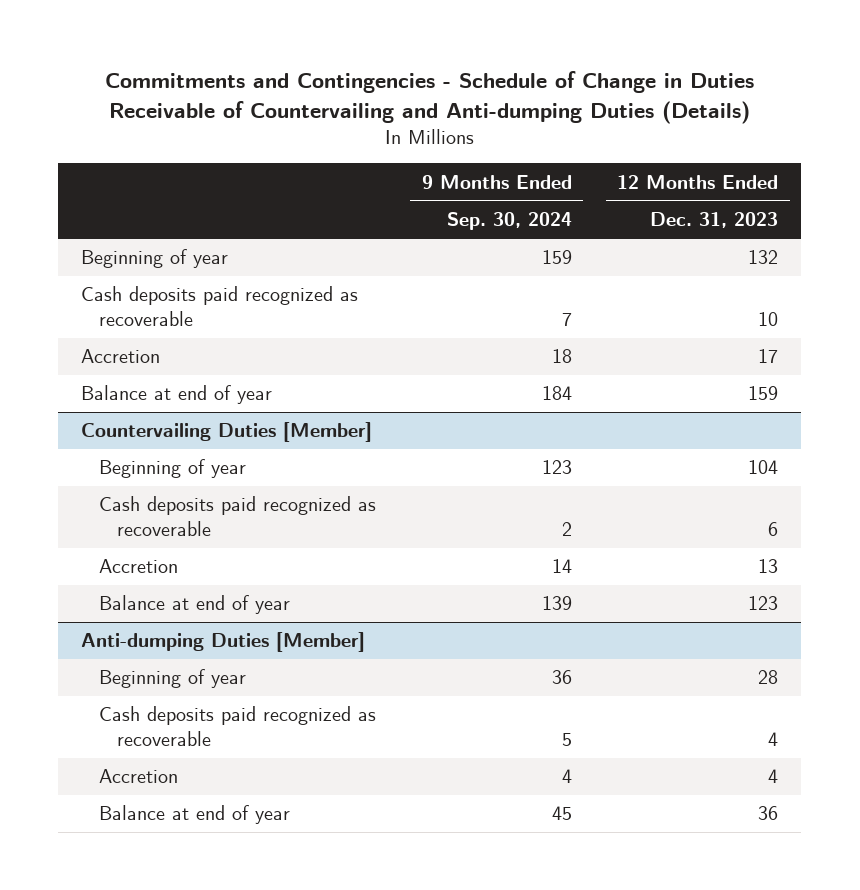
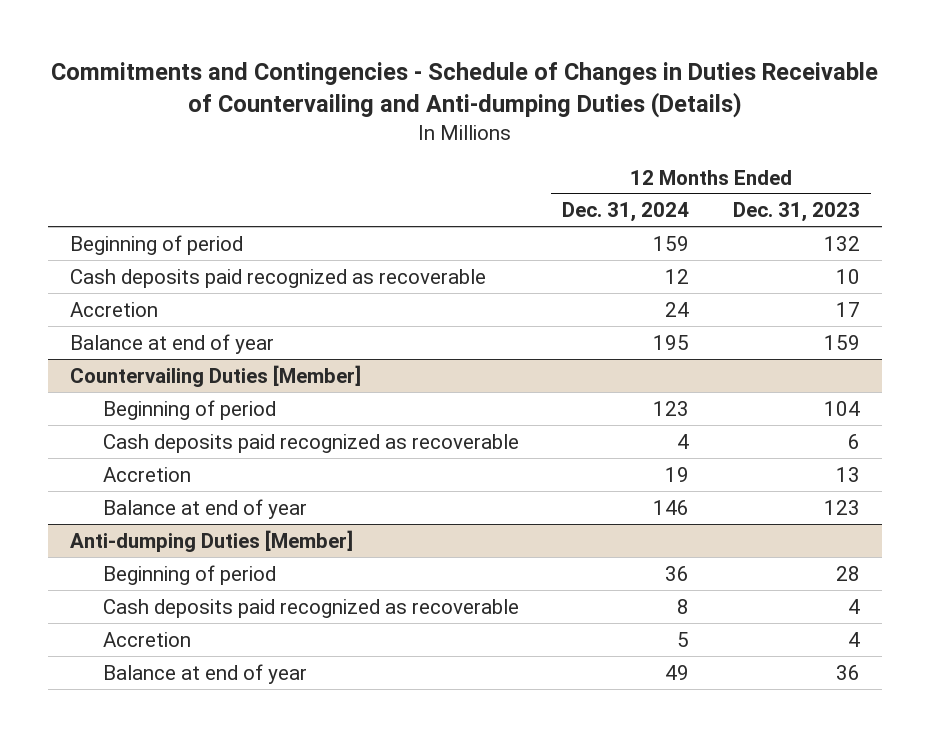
- Commitments and Contingencies - Schedule of Change in Duties Receivable of Countervailing and Anti-dumping Duties (Details)
+ Commitments and Contingencies - Schedule of Changes in Duties Receivable of Countervailing and Anti-dumping Duties (Details)
- | 9 Months Ended Sep. 30, 2024 | 12 Months Ended Dec. 31, 2023
+ | 12 Months Ended Dec. 31, 2024 | 12 Months Ended Dec. 31, 2023
- Beginning of year | 159 | 132
+ Beginning of period | 159 | 132
@ Countervailing Duties [Member]
- Beginning of year | 123 | 104
+ Beginning of period | 123 | 104
@ Anti-dumping Duties [Member]
- Beginning of year | 36 | 28
+ Beginning of period | 36 | 28

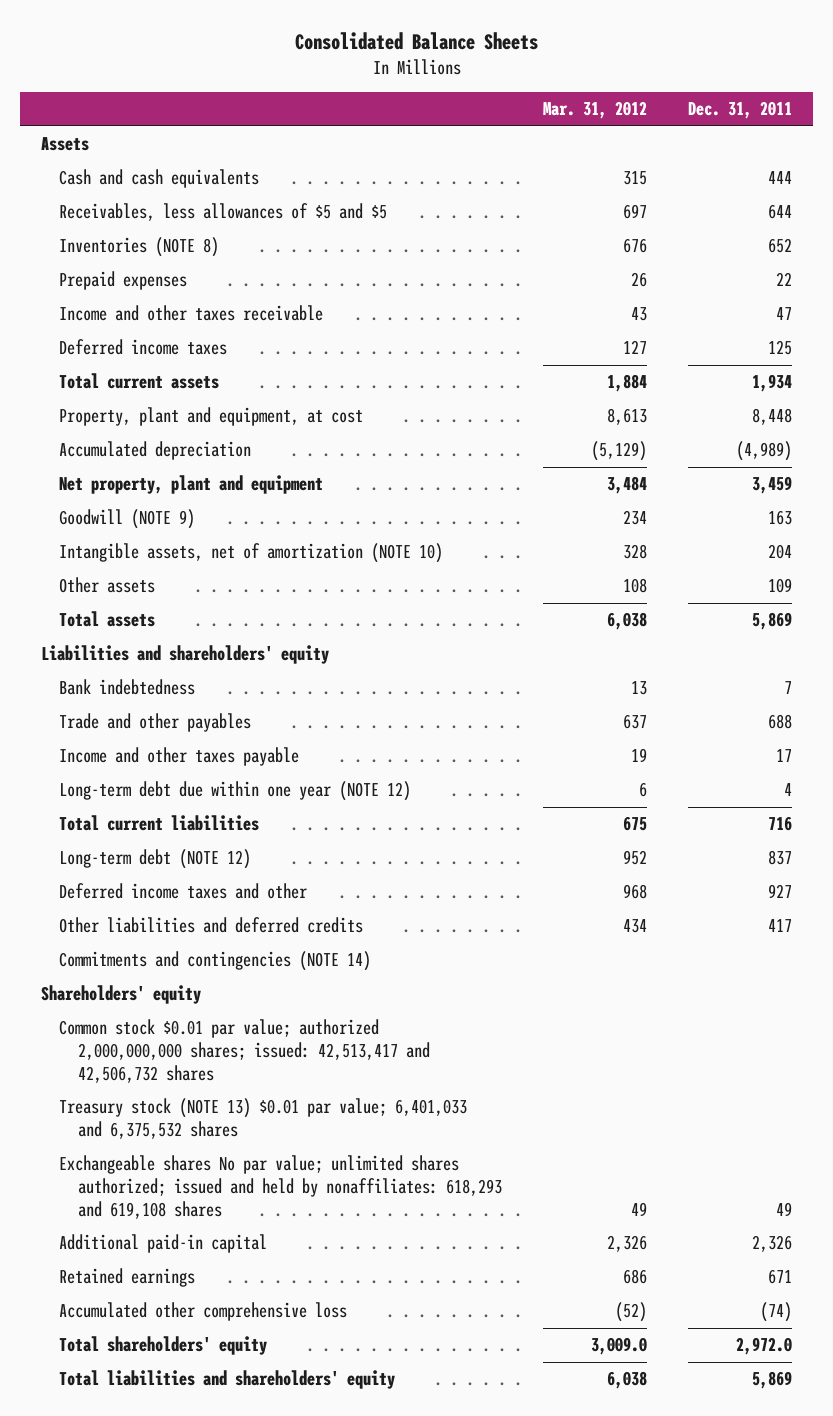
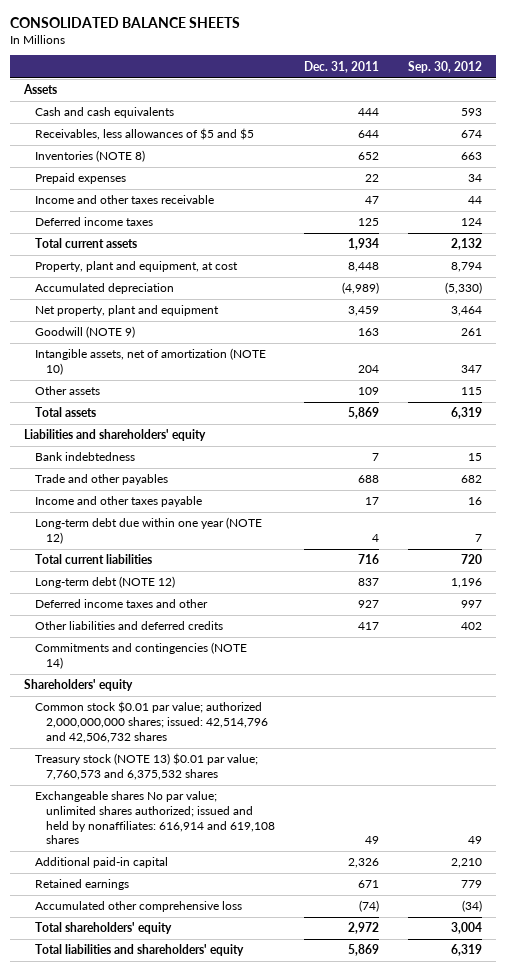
- Consolidated Balance Sheets
+ CONSOLIDATED BALANCE SHEETS
- | Mar. 31, 2012 | Dec. 31, 2011
+ | Dec. 31, 2011 | Sep. 30, 2012
- Common stock $0.01 par value; authorized 2,000,000,000 shares; issued: 42,513,417 and 42,506,732 shares
- Treasury stock (NOTE 13) $0.01 par value; 6,401,033 and 6,375,532 shares
- Exchangeable shares No par value; unlimited shares authorized; issued and held by nonaffiliates: 618,293 and 619,108 shares | 49 | 49
+ Common stock $0.01 par value; authorized 2,000,000,000 shares; issued: 42,514,796 and 42,506,732 shares
+ Treasury stock (NOTE 13) $0.01 par value; 7,760,573 and 6,375,532 shares
+ Exchangeable shares No par value; unlimited shares authorized; issued and held by nonaffiliates: 616,914 and 619,108 shares | 49 | 49
- Total shareholders' equity | 3,009.0 | 2,972.0
+ Total shareholders' equity | 2,972 | 3,004

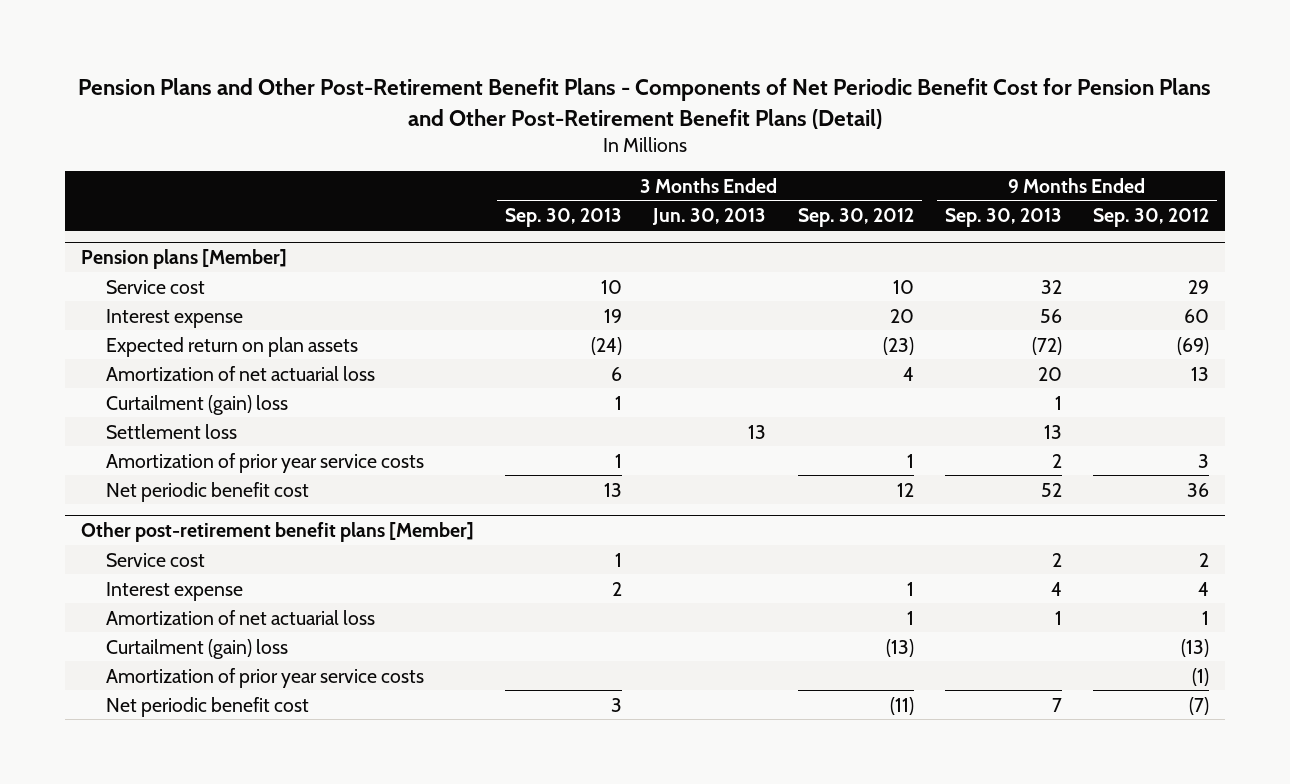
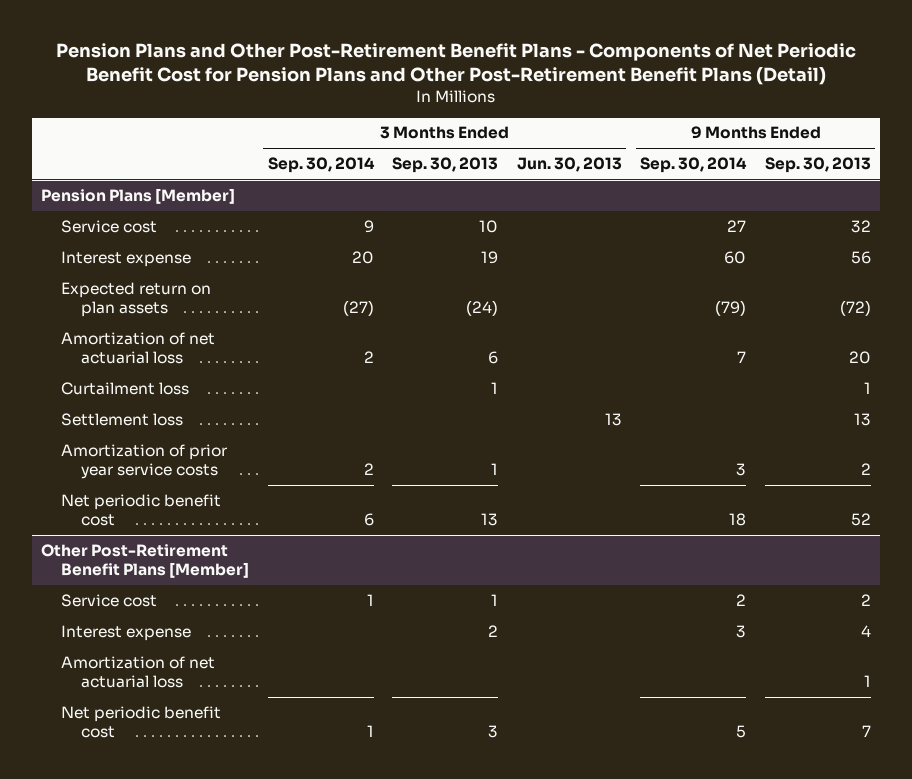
- | 3 Months Ended Sep. 30, 2013 | 3 Months Ended Jun. 30, 2013 | 3 Months Ended Sep. 30, 2012 | 9 Months Ended Sep. 30, 2013 | 9 Months Ended Sep. 30, 2012
+ | 3 Months Ended Sep. 30, 2014 | 3 Months Ended Sep. 30, 2013 | 3 Months Ended Jun. 30, 2013 | 9 Months Ended Sep. 30, 2014 | 9 Months Ended Sep. 30, 2013
- Pension plans [Member]
+ Pension Plans [Member]
- Curtailment (gain) loss | 1 | | | 1 |
+ Curtailment loss | | 1 | | | 1
- Other post-retirement benefit plans [Member]
+ Other Post-Retirement Benefit Plans [Member]
- Curtailment (gain) loss | | | (13) | | (13)
- Amortization of prior year service costs | | | | | (1)

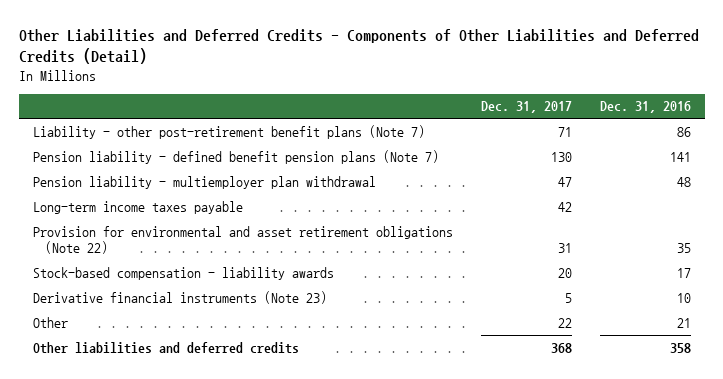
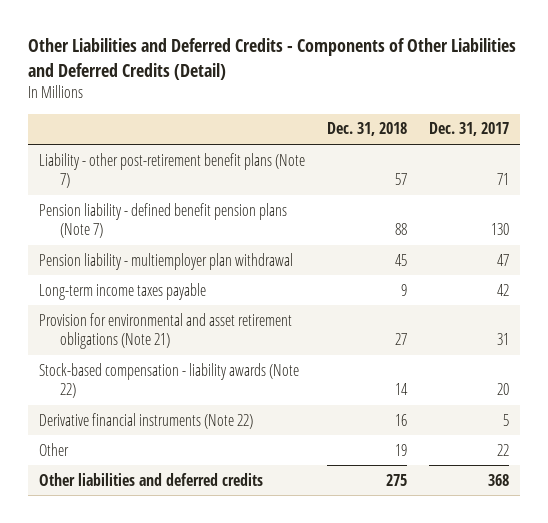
- | Dec. 31, 2017 | Dec. 31, 2016
+ | Dec. 31, 2018 | Dec. 31, 2017
- Provision for environmental and asset retirement obligations (Note 22) | 31 | 35
- Stock-based compensation - liability awards | 20 | 17
- Derivative financial instruments (Note 23) | 5 | 10
+ Provision for environmental and asset retirement obligations (Note 21) | 27 | 31
+ Stock-based compensation - liability awards (Note 22) | 14 | 20
+ Derivative financial instruments (Note 22) | 16 | 5

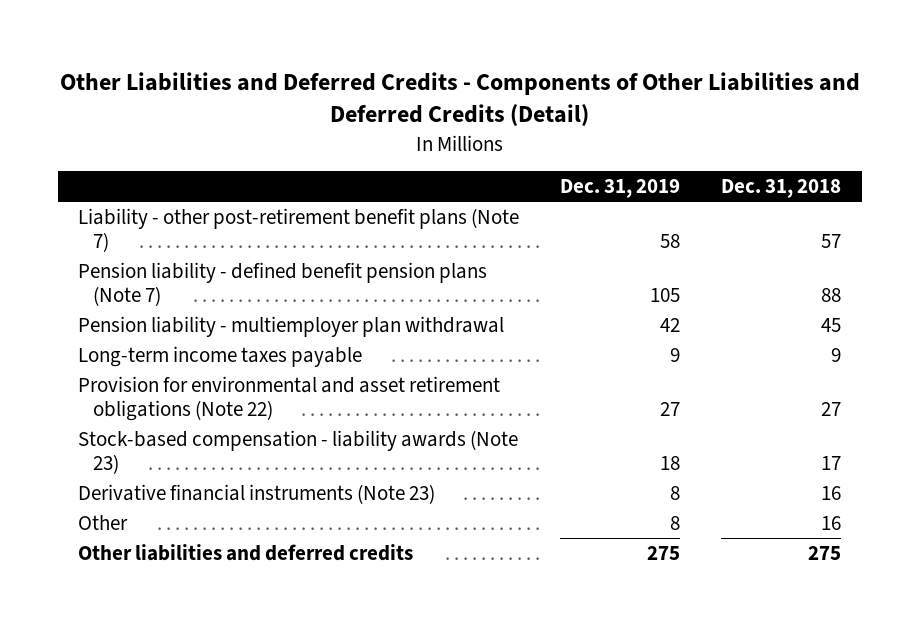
- | Dec. 31, 2018 | Dec. 31, 2017
+ | Dec. 31, 2019 | Dec. 31, 2018
- Provision for environmental and asset retirement obligations (Note 21) | 27 | 31
- Stock-based compensation - liability awards (Note 22) | 14 | 20
- Derivative financial instruments (Note 22) | 16 | 5
- Other | 19 | 22
+ Provision for environmental and asset retirement obligations (Note 22) | 27 | 27
+ Stock-based compensation - liability awards (Note 23) | 18 | 17
+ Derivative financial instruments (Note 23) | 8 | 16
+ Other | 8 | 16

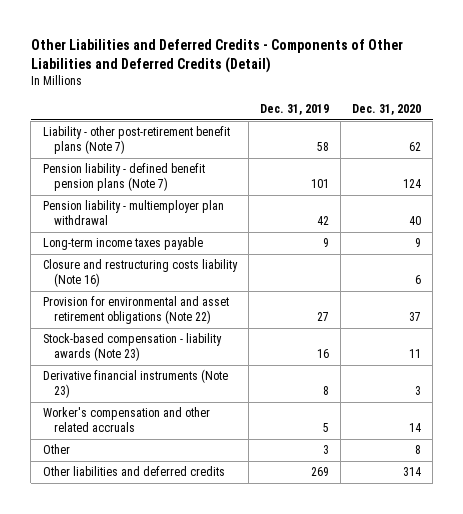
- | Dec. 31, 2019 | Dec. 31, 2018
+ | Dec. 31, 2019 | Dec. 31, 2020
- Pension liability - defined benefit pension plans (Note 7) | 105 | 88
+ Pension liability - defined benefit pension plans (Note 7) | 101 | 124
+ Closure and restructuring costs liability (Note 16) | | 6
- Stock-based compensation - liability awards (Note 23) | 18 | 17
+ Stock-based compensation - liability awards (Note 23) | 16 | 11
- Other | 8 | 16
- Other liabilities and deferred credits | 275 | 275
+ Worker's compensation and other related accruals | 5 | 14
+ Other | 3 | 8
+ Other liabilities and deferred credits | 269 | 314

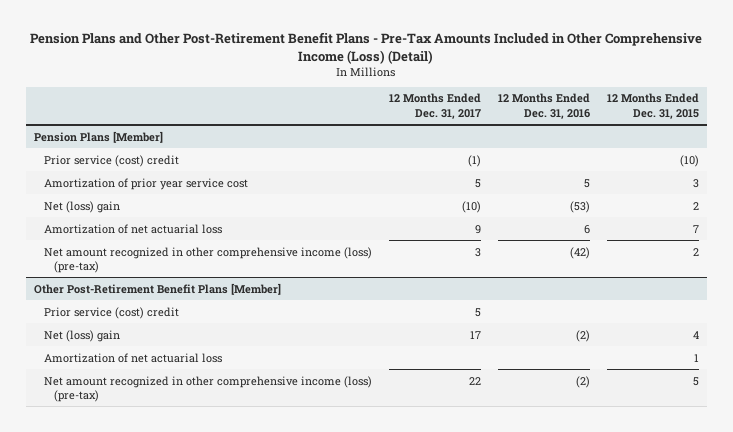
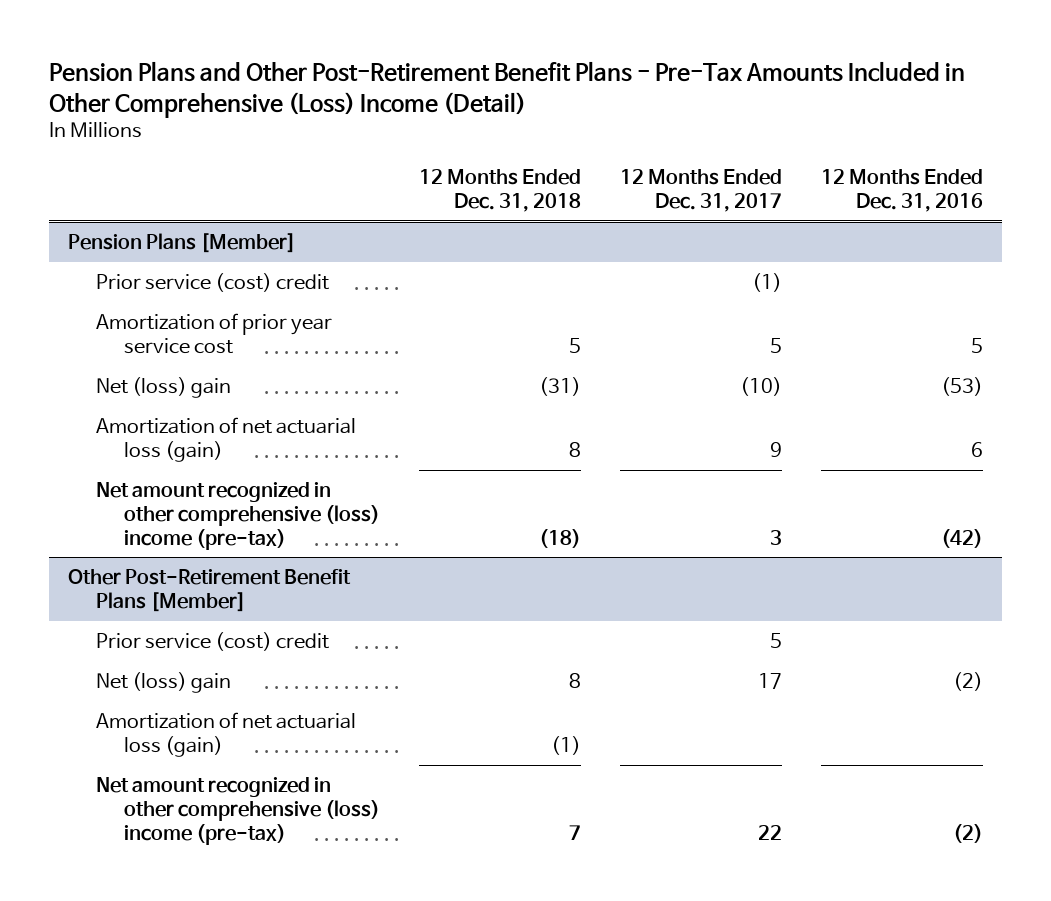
- Pension Plans and Other Post-Retirement Benefit Plans - Pre-Tax Amounts Included in Other Comprehensive Income (Loss) (Detail)
+ Pension Plans and Other Post-Retirement Benefit Plans - Pre-Tax Amounts Included in Other Comprehensive (Loss) Income (Detail)
- | 12 Months Ended Dec. 31, 2017 | 12 Months Ended Dec. 31, 2016 | 12 Months Ended Dec. 31, 2015
+ | 12 Months Ended Dec. 31, 2018 | 12 Months Ended Dec. 31, 2017 | 12 Months Ended Dec. 31, 2016
@ Pension Plans [Member]
- Amortization of net actuarial loss | 9 | 6 | 7
- Net amount recognized in other comprehensive income (loss) (pre-tax) | 3 | (42) | 2
+ Amortization of net actuarial loss (gain) | 8 | 9 | 6
+ Net amount recognized in other comprehensive (loss) income (pre-tax) | (18) | 3 | (42)
@ Other Post-Retirement Benefit Plans [Member]
- Amortization of net actuarial loss | | | 1
- Net amount recognized in other comprehensive income (loss) (pre-tax) | 22 | (2) | 5
+ Amortization of net actuarial loss (gain) | (1) | |
+ Net amount recognized in other comprehensive (loss) income (pre-tax) | 7 | 22 | (2)

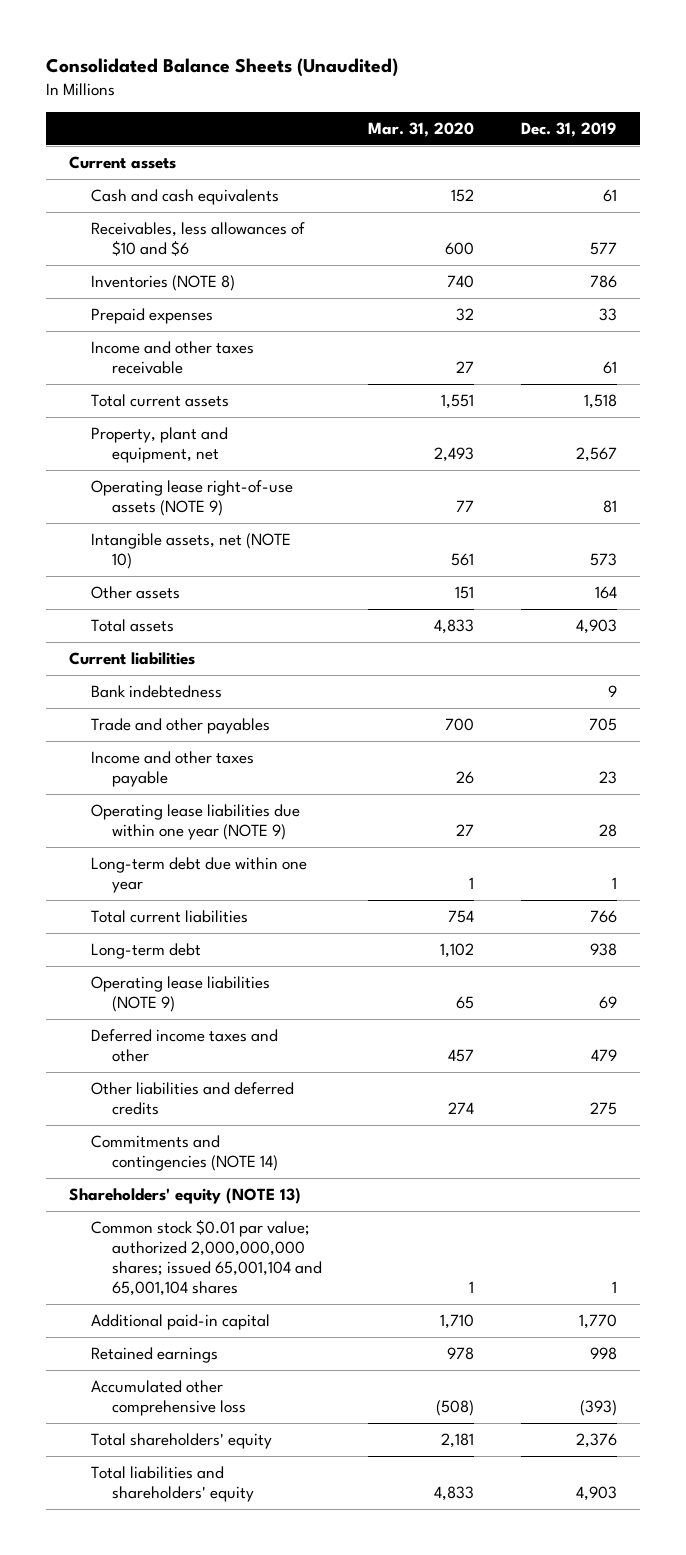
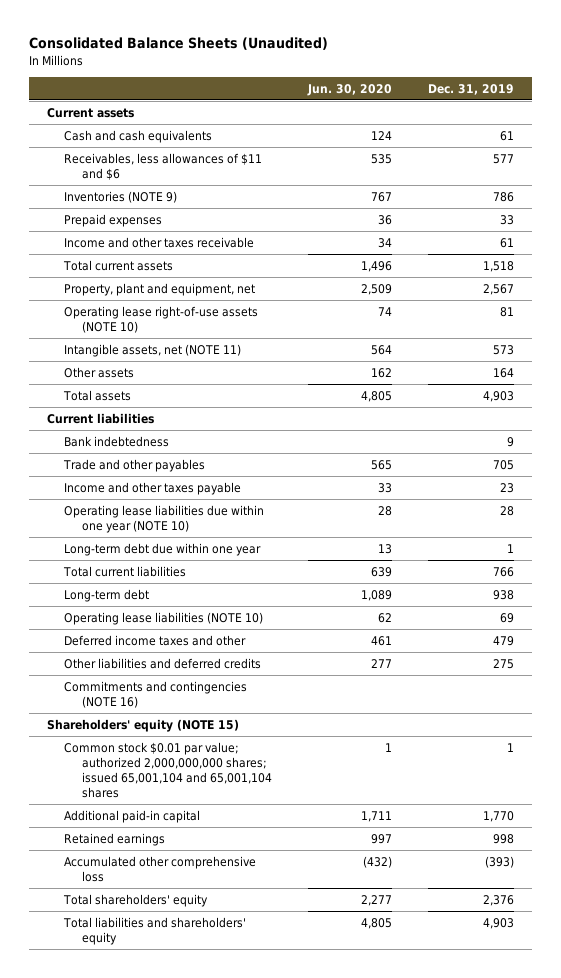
- | Mar. 31, 2020 | Dec. 31, 2019
+ | Jun. 30, 2020 | Dec. 31, 2019
- Receivables, less allowances of $10 and $6 | 600 | 577
- Inventories (NOTE 8) | 740 | 786
+ Receivables, less allowances of $11 and $6 | 535 | 577
+ Inventories (NOTE 9) | 767 | 786
- Operating lease right-of-use assets (NOTE 9) | 77 | 81
- Intangible assets, net (NOTE 10) | 561 | 573
+ Operating lease right-of-use assets (NOTE 10) | 74 | 81
+ Intangible assets, net (NOTE 11) | 564 | 573
- Operating lease liabilities due within one year (NOTE 9) | 27 | 28
+ Operating lease liabilities due within one year (NOTE 10) | 28 | 28
- Operating lease liabilities (NOTE 9) | 65 | 69
+ Operating lease liabilities (NOTE 10) | 62 | 69
- Commitments and contingencies (NOTE 14)
- Shareholders' equity (NOTE 13)
+ Commitments and contingencies (NOTE 16)
+ Shareholders' equity (NOTE 15)

